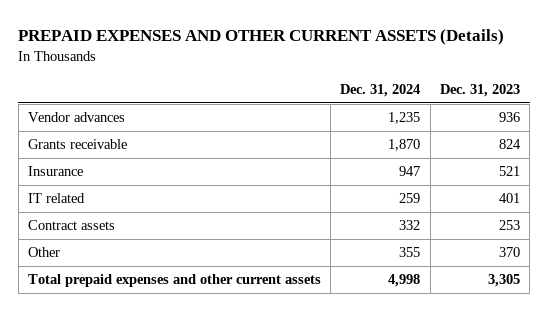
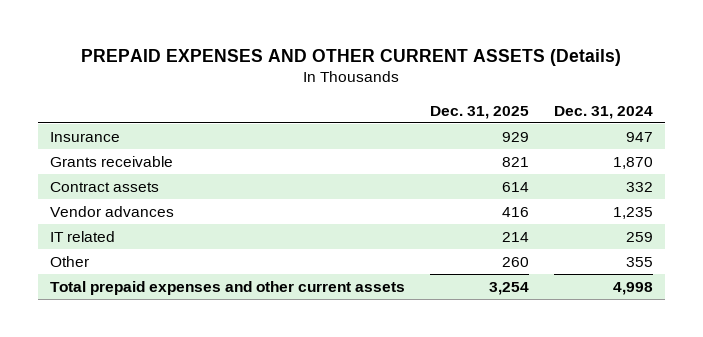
- | Dec. 31, 2024 | Dec. 31, 2023
+ | Dec. 31, 2025 | Dec. 31, 2024
moved down: Grants receivable | 821 | 1,870
moved down: Vendor advances | 416 | 1,235
moved down: IT related | 214 | 259

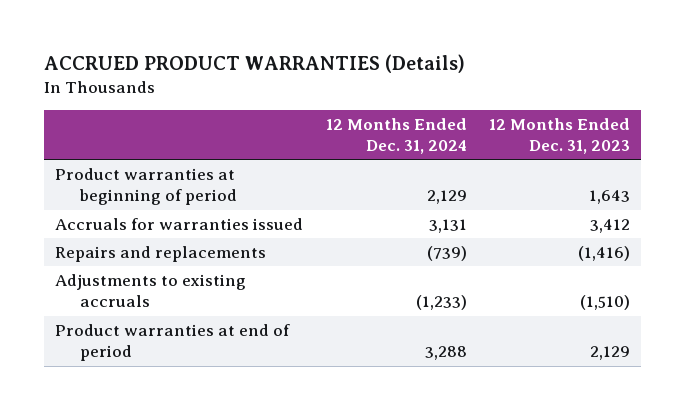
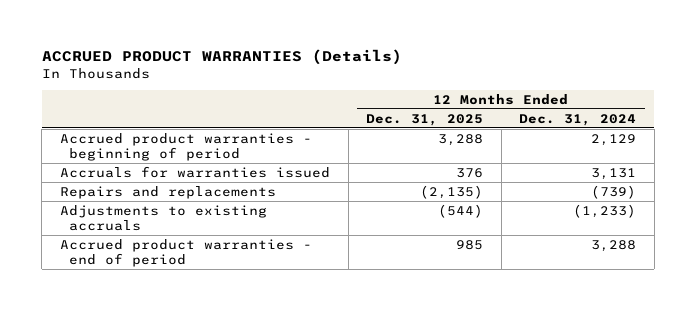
- | 12 Months Ended Dec. 31, 2024 | 12 Months Ended Dec. 31, 2023
+ | 12 Months Ended Dec. 31, 2025 | 12 Months Ended Dec. 31, 2024
- Product warranties at beginning of period | 2,129 | 1,643
+ Accrued product warranties - beginning of period | 3,288 | 2,129
- Product warranties at end of period | 3,288 | 2,129
+ Accrued product warranties - end of period | 985 | 3,288

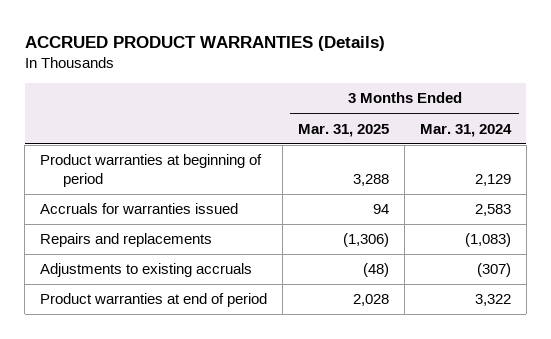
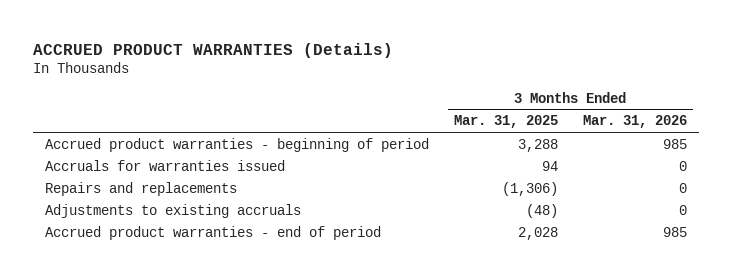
- | 3 Months Ended Mar. 31, 2025 | 3 Months Ended Mar. 31, 2024
+ | 3 Months Ended Mar. 31, 2025 | 3 Months Ended Mar. 31, 2026
- Product warranties at beginning of period | 3,288 | 2,129
+ Accrued product warranties - beginning of period | 3,288 | 985
- Product warranties at end of period | 2,028 | 3,322
+ Accrued product warranties - end of period | 2,028 | 985

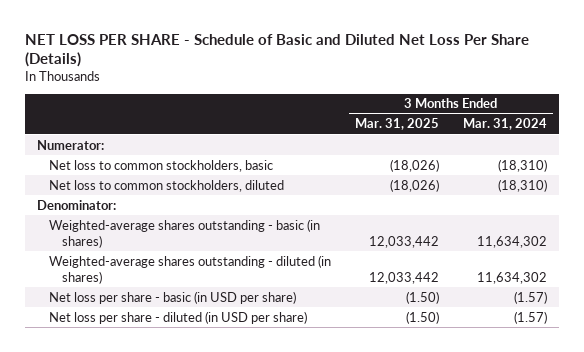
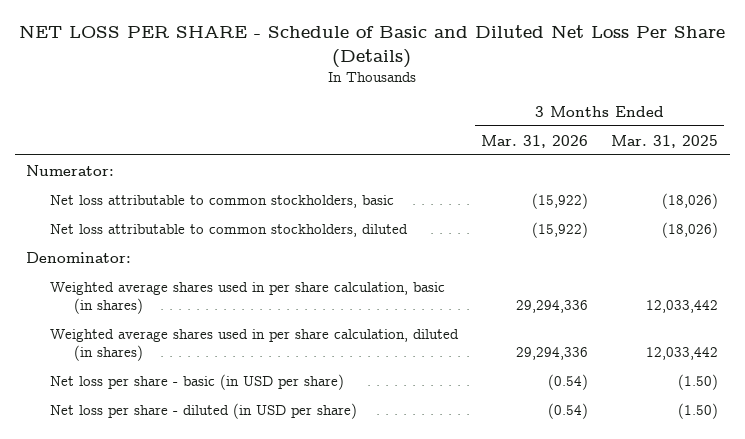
- | 3 Months Ended Mar. 31, 2025 | 3 Months Ended Mar. 31, 2024
+ | 3 Months Ended Mar. 31, 2026 | 3 Months Ended Mar. 31, 2025
- Net loss to common stockholders, basic | (18,026) | (18,310)
- Net loss to common stockholders, diluted | (18,026) | (18,310)
+ Net loss attributable to common stockholders, basic | (15,922) | (18,026)
+ Net loss attributable to common stockholders, diluted | (15,922) | (18,026)
- Weighted-average shares outstanding - basic (in shares) | 12,033,442 | 11,634,302
- Weighted-average shares outstanding - diluted (in shares) | 12,033,442 | 11,634,302
+ Weighted average shares used in per share calculation, basic (in shares) | 29,294,336 | 12,033,442
+ Weighted average shares used in per share calculation, diluted (in shares) | 29,294,336 | 12,033,442

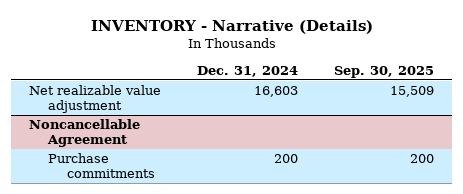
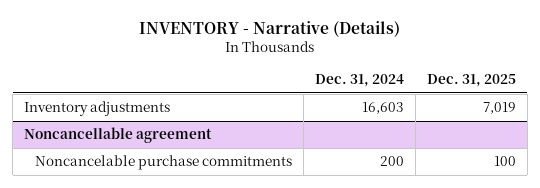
- | Dec. 31, 2024 | Sep. 30, 2025
+ | Dec. 31, 2024 | Dec. 31, 2025
- Net realizable value adjustment | 16,603 | 15,509
- Noncancellable Agreement
- Purchase commitments | 200 | 200
+ Inventory adjustments | 16,603 | 7,019
+ Noncancellable agreement
+ Noncancelable purchase commitments | 200 | 100

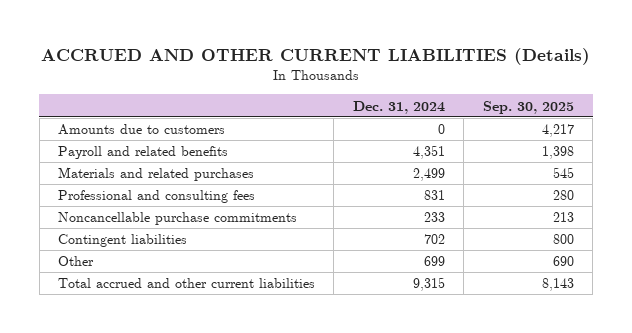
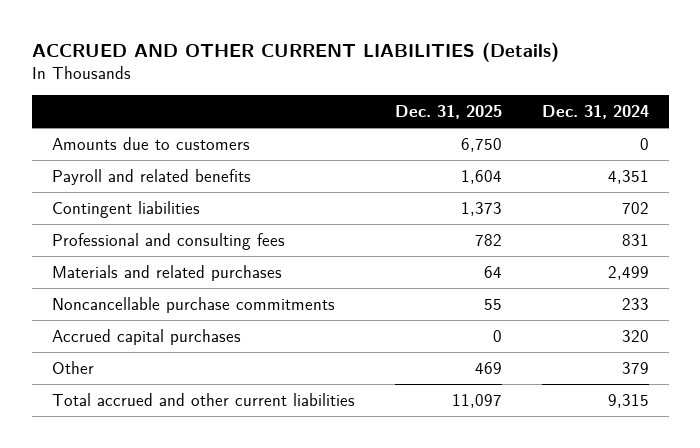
- | Dec. 31, 2024 | Sep. 30, 2025
+ | Dec. 31, 2025 | Dec. 31, 2024
moved up: Contingent liabilities | 1,373 | 702
moved down: Materials and related purchases | 64 | 2,499
- Other | 699 | 690
+ Accrued capital purchases | 0 | 320
+ Other | 469 | 379

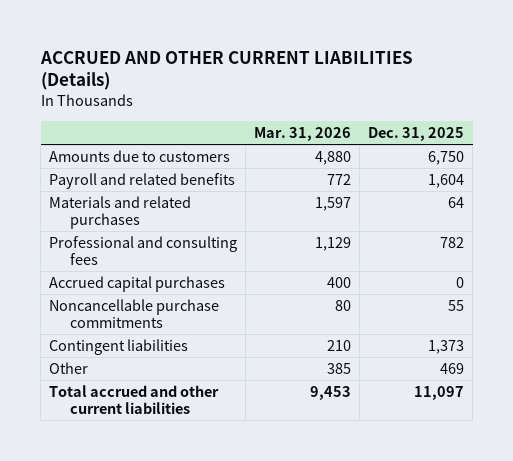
- | Dec. 31, 2025 | Dec. 31, 2024
+ | Mar. 31, 2026 | Dec. 31, 2025
moved down: Professional and consulting fees | 1,129 | 782
moved down: Noncancellable purchase commitments | 80 | 55
moved down: Contingent liabilities | 210 | 1,373

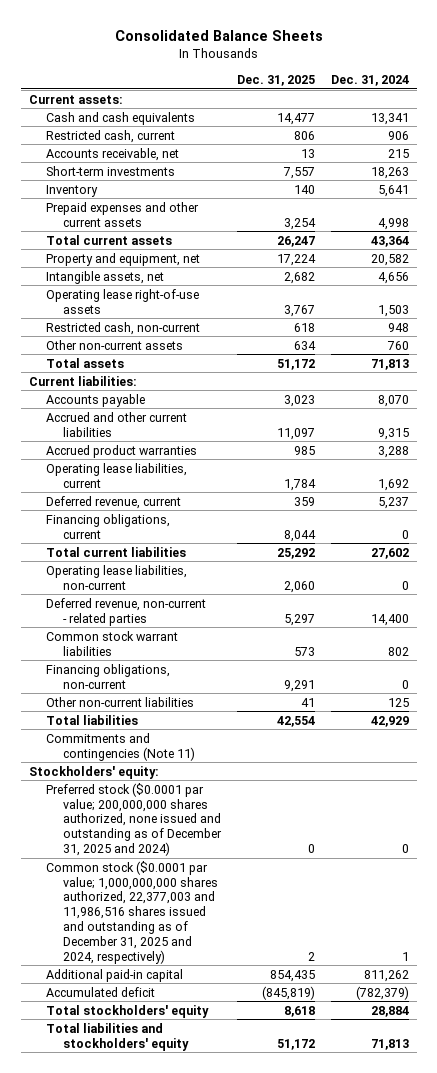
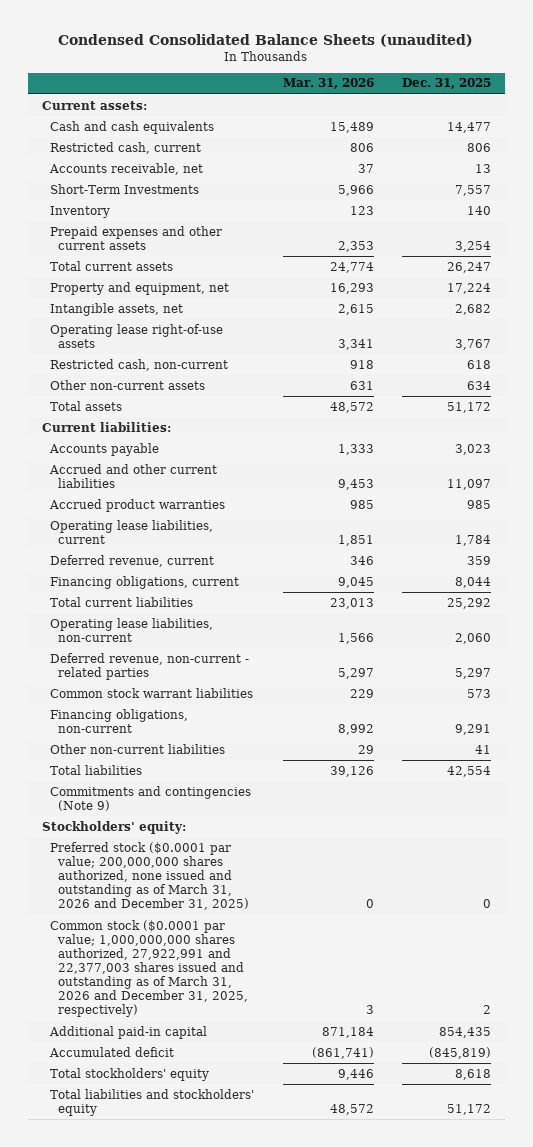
- Consolidated Balance Sheets
+ Condensed Consolidated Balance Sheets (unaudited)
- | Dec. 31, 2025 | Dec. 31, 2024
+ | Mar. 31, 2026 | Dec. 31, 2025
- Short-term investments | 7,557 | 18,263
+ Short-Term Investments | 5,966 | 7,557
- Commitments and contingencies (Note 11)
+ Commitments and contingencies (Note 9)
- Preferred stock ($0.0001 par value; 200,000,000 shares authorized, none issued and outstanding as of December 31, 2025 and 2024) | 0 | 0
- Common stock ($0.0001 par value; 1,000,000,000 shares authorized, 22,377,003 and 11,986,516 shares issued and outstanding as of December 31, 2025 and 2024, respectively) | 2 | 1
+ Preferred stock ($0.0001 par value; 200,000,000 shares authorized, none issued and outstanding as of March 31, 2026 and December 31, 2025) | 0 | 0
+ Common stock ($0.0001 par value; 1,000,000,000 shares authorized, 27,922,991 and 22,377,003 shares issued and outstanding as of March 31, 2026 and December 31, 2025, respectively) | 3 | 2

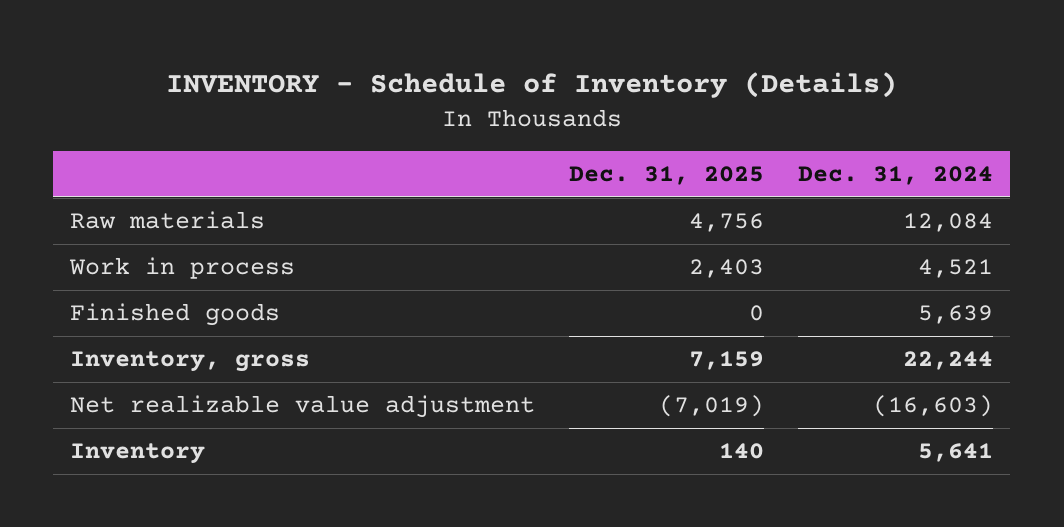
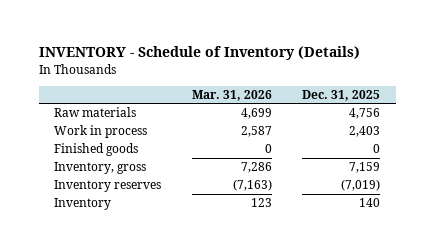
- | Dec. 31, 2025 | Dec. 31, 2024
+ | Mar. 31, 2026 | Dec. 31, 2025
- Net realizable value adjustment | (7,019) | (16,603)
+ Inventory reserves | (7,163) | (7,019)

